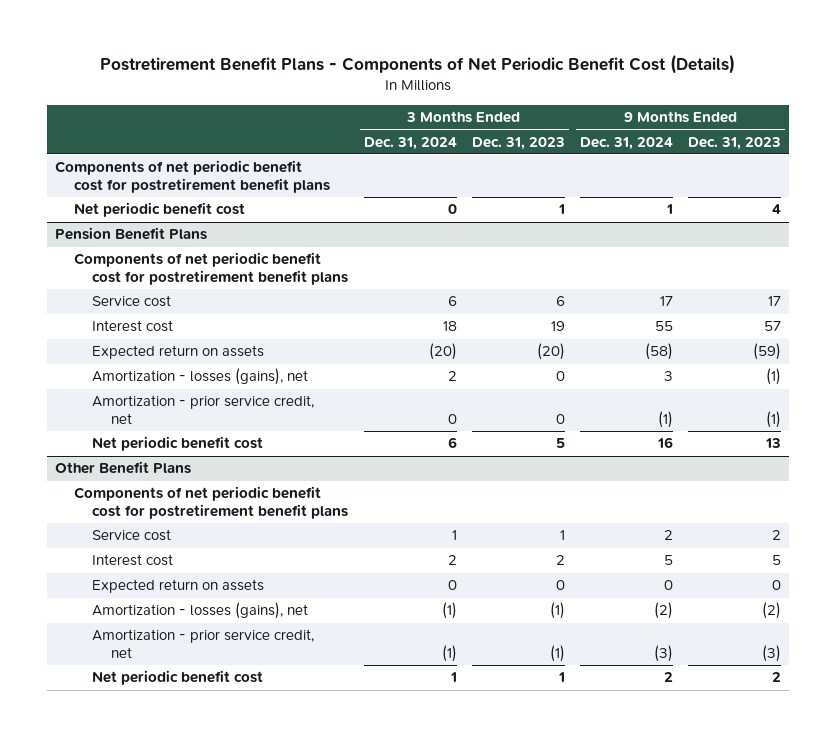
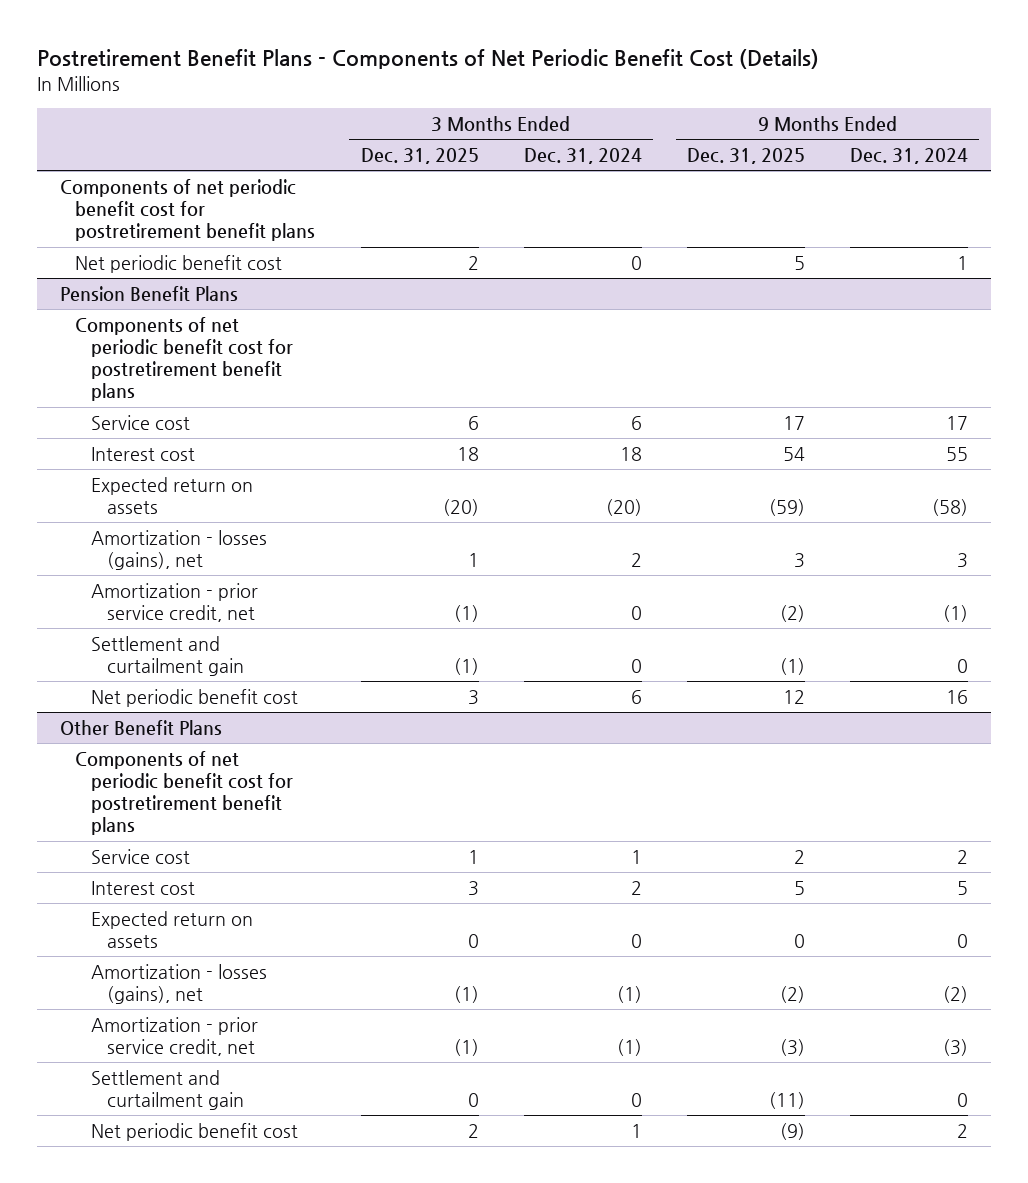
- | 3 Months Ended Dec. 31, 2024 | 3 Months Ended Dec. 31, 2023 | 9 Months Ended Dec. 31, 2024 | 9 Months Ended Dec. 31, 2023
+ | 3 Months Ended Dec. 31, 2025 | 3 Months Ended Dec. 31, 2024 | 9 Months Ended Dec. 31, 2025 | 9 Months Ended Dec. 31, 2024
@ Pension Benefit Plans
+ Settlement and curtailment gain | (1) | 0 | (1) | 0
@ Other Benefit Plans
+ Settlement and curtailment gain | 0 | 0 | (11) | 0

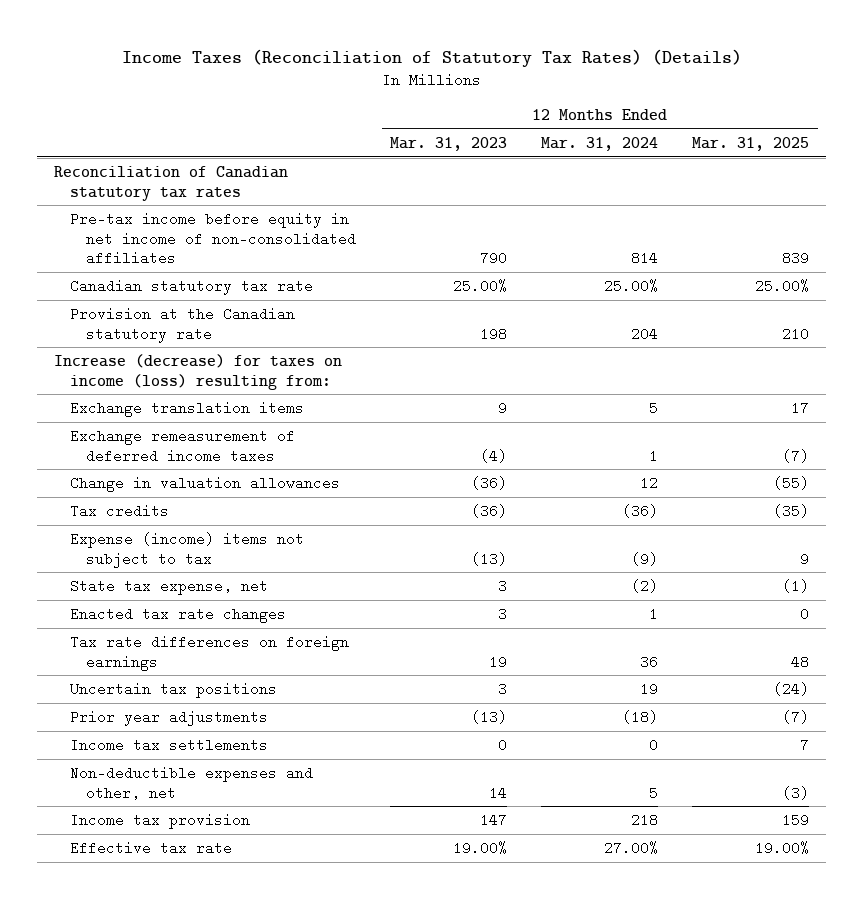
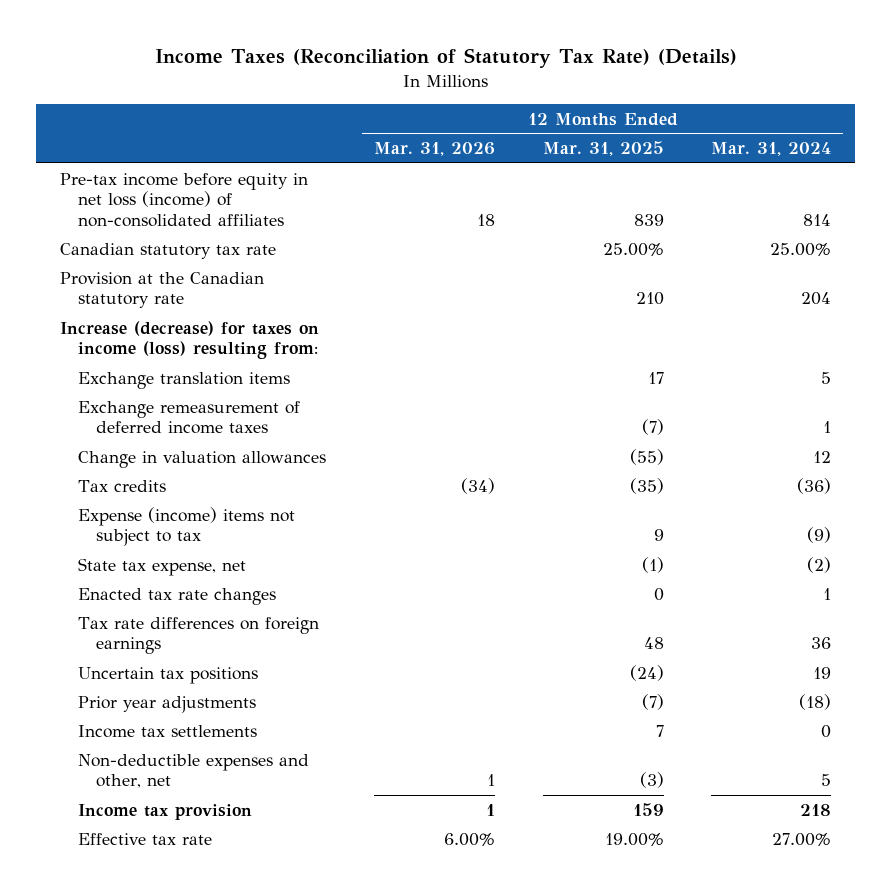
- Income Taxes (Reconciliation of Statutory Tax Rates) (Details)
+ Income Taxes (Reconciliation of Statutory Tax Rate) (Details)
- | 12 Months Ended Mar. 31, 2023 | 12 Months Ended Mar. 31, 2024 | 12 Months Ended Mar. 31, 2025
+ | 12 Months Ended Mar. 31, 2026 | 12 Months Ended Mar. 31, 2025 | 12 Months Ended Mar. 31, 2024
- Reconciliation of Canadian statutory tax rates
- Pre-tax income before equity in net income of non-consolidated affiliates | 790 | 814 | 839
+ Pre-tax income before equity in net loss (income) of non-consolidated affiliates | 18 | 839 | 814

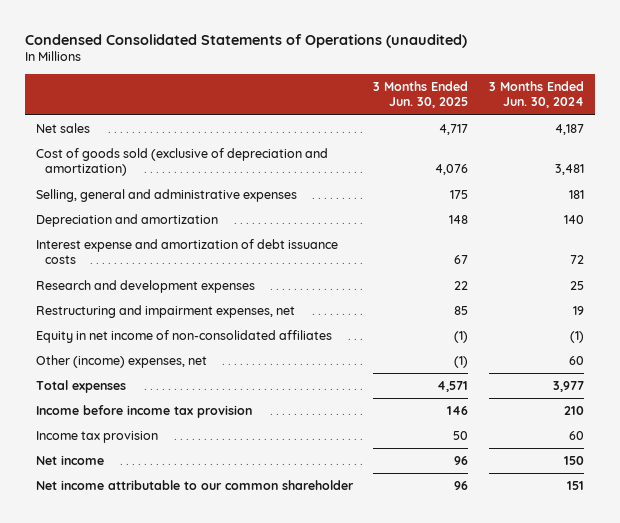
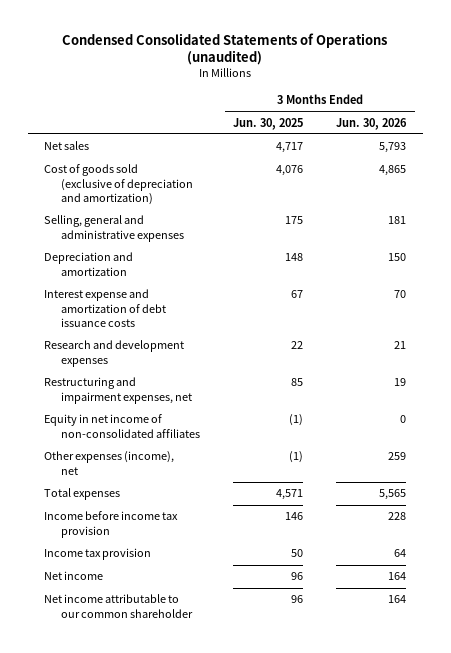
- | 3 Months Ended Jun. 30, 2025 | 3 Months Ended Jun. 30, 2024
+ | 3 Months Ended Jun. 30, 2025 | 3 Months Ended Jun. 30, 2026
- Other (income) expenses, net | (1) | 60
+ Other expenses (income), net | (1) | 259

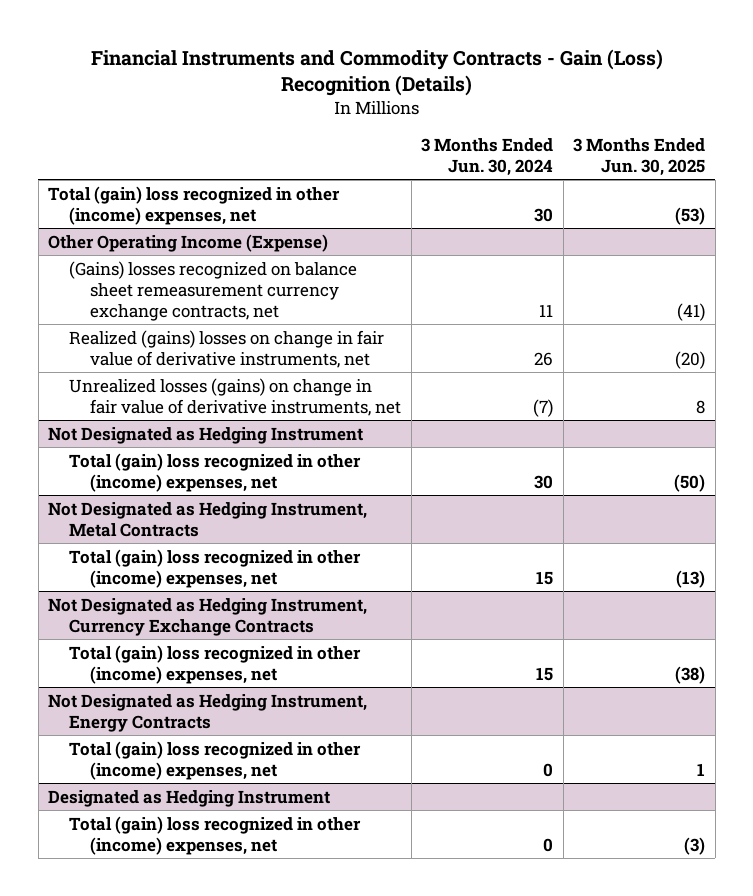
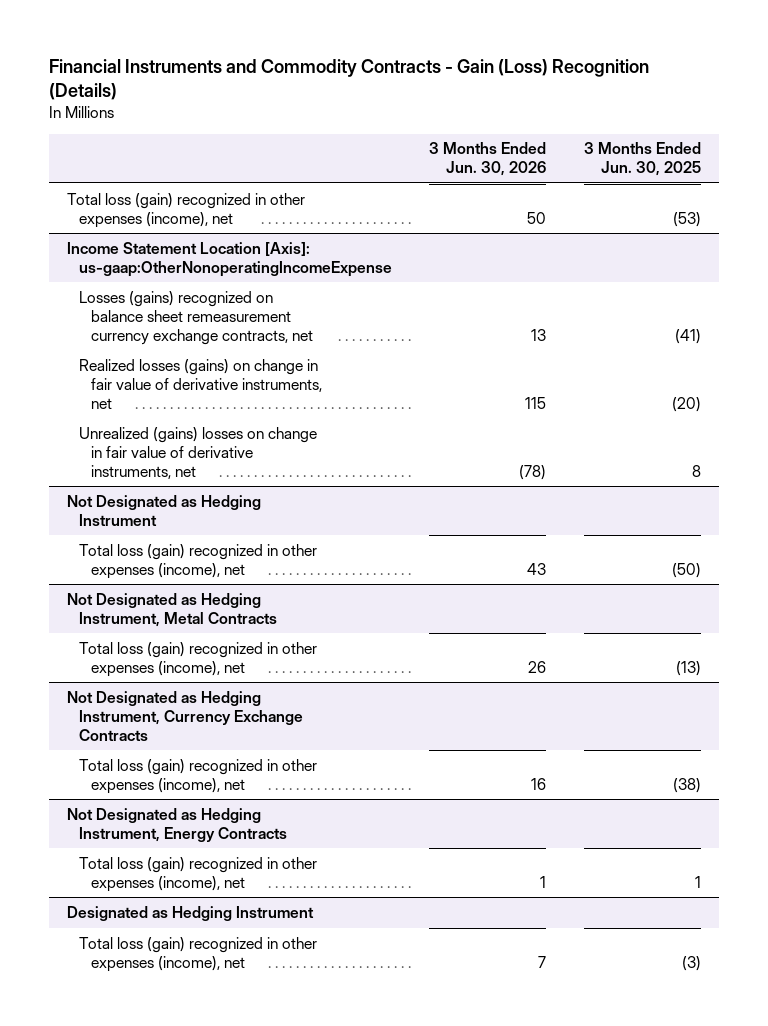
- | 3 Months Ended Jun. 30, 2024 | 3 Months Ended Jun. 30, 2025
+ | 3 Months Ended Jun. 30, 2026 | 3 Months Ended Jun. 30, 2025
- Total (gain) loss recognized in other (income) expenses, net | 30 | (53)
- Other Operating Income (Expense)
- (Gains) losses recognized on balance sheet remeasurement currency exchange contracts, net | 11 | (41)
- Realized (gains) losses on change in fair value of derivative instruments, net | 26 | (20)
- Unrealized losses (gains) on change in fair value of derivative instruments, net | (7) | 8
+ Total loss (gain) recognized in other expenses (income), net | 50 | (53)
+ Income Statement Location [Axis]: us-gaap:OtherNonoperatingIncomeExpense
+ Losses (gains) recognized on balance sheet remeasurement currency exchange contracts, net | 13 | (41)
+ Realized losses (gains) on change in fair value of derivative instruments, net | 115 | (20)
+ Unrealized (gains) losses on change in fair value of derivative instruments, net | (78) | 8
@ Not Designated as Hedging Instrument
- Total (gain) loss recognized in other (income) expenses, net | 30 | (50)
+ Total loss (gain) recognized in other expenses (income), net | 43 | (50)
@ Not Designated as Hedging Instrument, Metal Contracts
- Total (gain) loss recognized in other (income) expenses, net | 15 | (13)
+ Total loss (gain) recognized in other expenses (income), net | 26 | (13)
@ Not Designated as Hedging Instrument, Currency Exchange Contracts
- Total (gain) loss recognized in other (income) expenses, net | 15 | (38)
+ Total loss (gain) recognized in other expenses (income), net | 16 | (38)
@ Not Designated as Hedging Instrument, Energy Contracts
- Total (gain) loss recognized in other (income) expenses, net | 0 | 1
+ Total loss (gain) recognized in other expenses (income), net | 1 | 1
@ Designated as Hedging Instrument
- Total (gain) loss recognized in other (income) expenses, net | 0 | (3)
+ Total loss (gain) recognized in other expenses (income), net | 7 | (3)

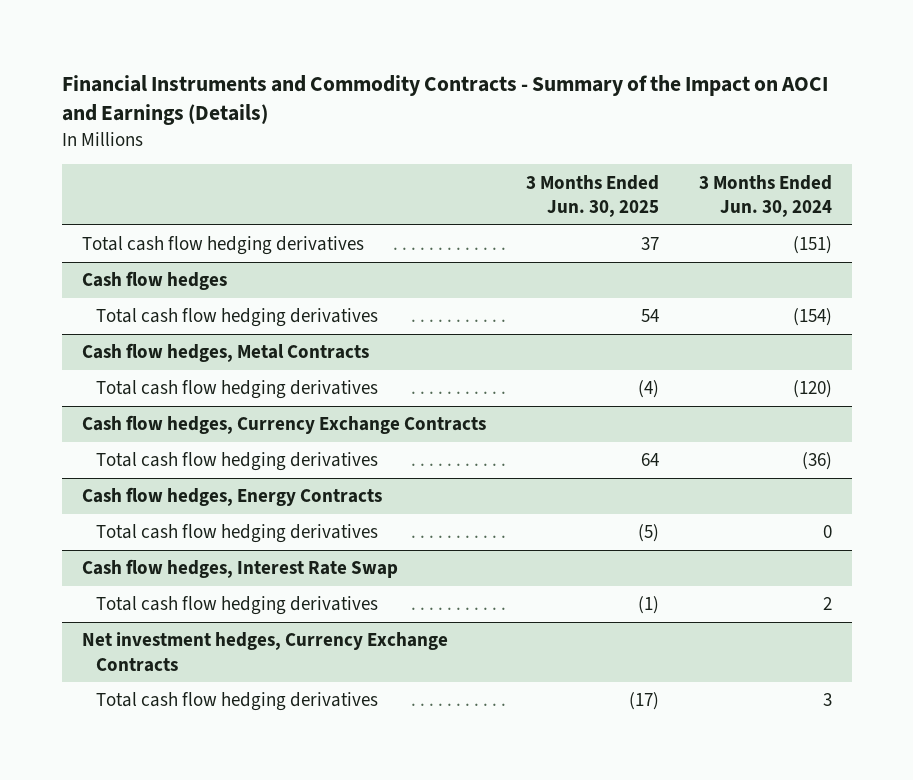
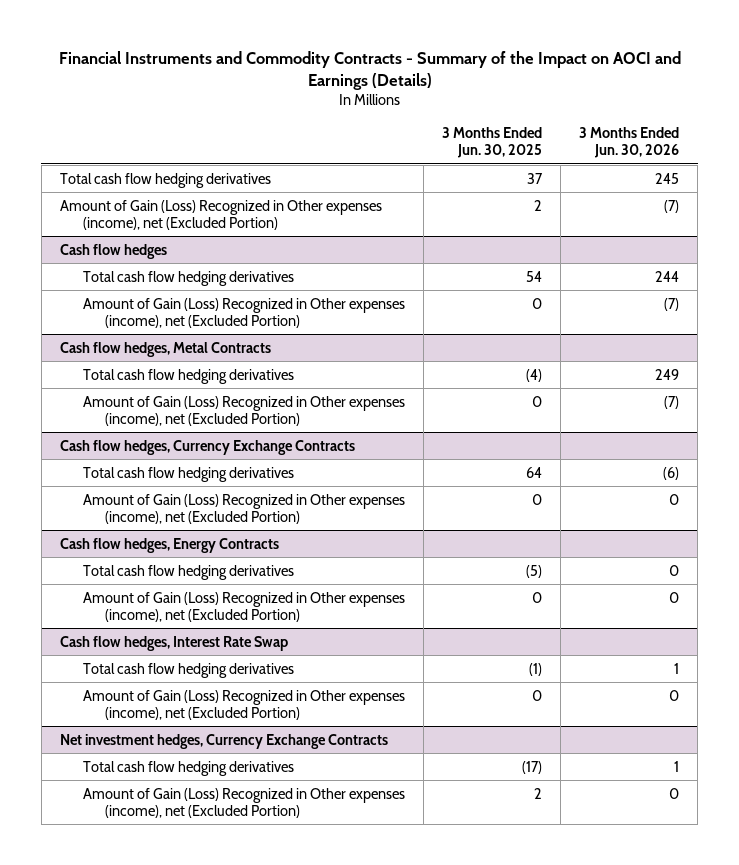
- | 3 Months Ended Jun. 30, 2025 | 3 Months Ended Jun. 30, 2024
+ | 3 Months Ended Jun. 30, 2025 | 3 Months Ended Jun. 30, 2026
+ Amount of Gain (Loss) Recognized in Other expenses (income), net (Excluded Portion) | 2 | (7)
@ Cash flow hedges
+ Amount of Gain (Loss) Recognized in Other expenses (income), net (Excluded Portion) | 0 | (7)
@ Cash flow hedges, Metal Contracts
+ Amount of Gain (Loss) Recognized in Other expenses (income), net (Excluded Portion) | 0 | (7)
@ Cash flow hedges, Currency Exchange Contracts
+ Amount of Gain (Loss) Recognized in Other expenses (income), net (Excluded Portion) | 0 | 0
@ Cash flow hedges, Energy Contracts
+ Amount of Gain (Loss) Recognized in Other expenses (income), net (Excluded Portion) | 0 | 0
@ Cash flow hedges, Interest Rate Swap
+ Amount of Gain (Loss) Recognized in Other expenses (income), net (Excluded Portion) | 0 | 0
@ Net investment hedges, Currency Exchange Contracts
+ Amount of Gain (Loss) Recognized in Other expenses (income), net (Excluded Portion) | 2 | 0

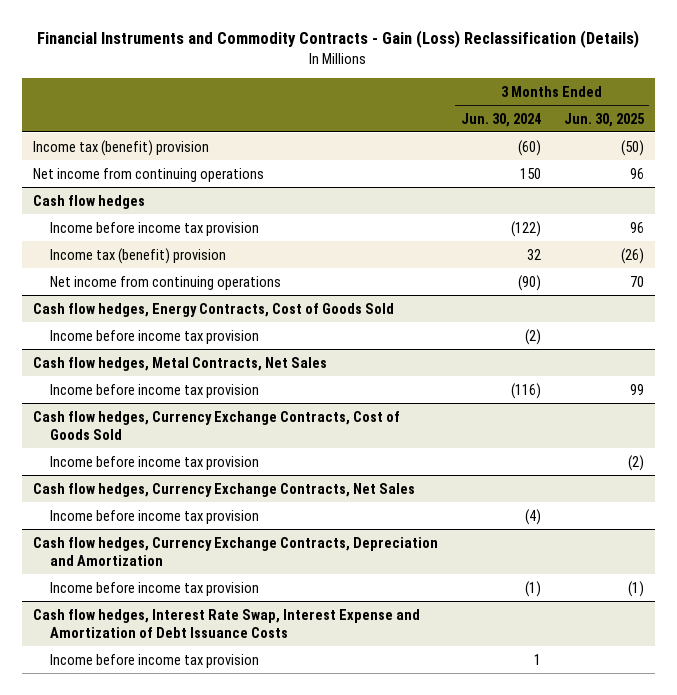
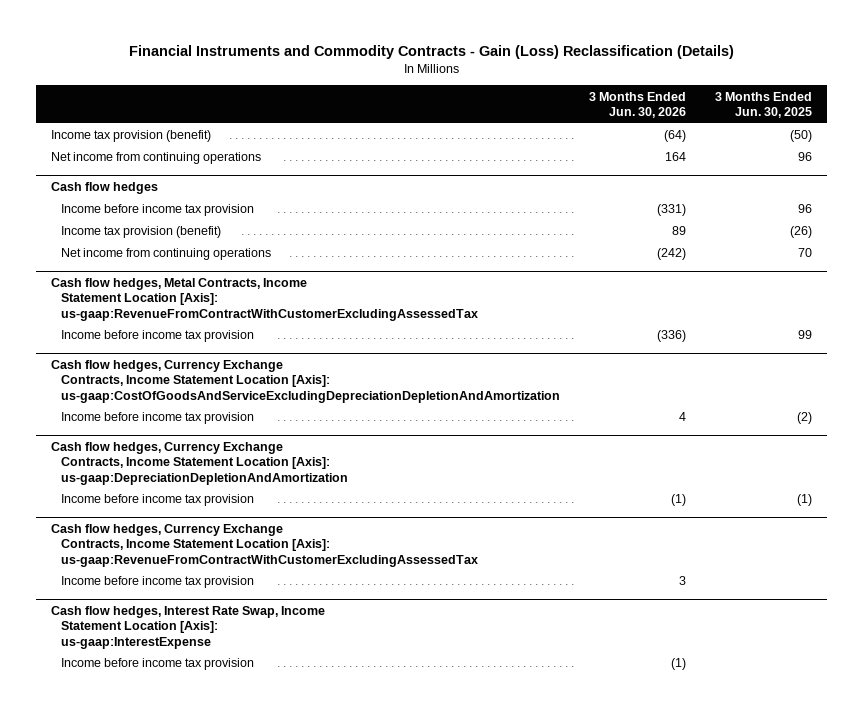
- | 3 Months Ended Jun. 30, 2024 | 3 Months Ended Jun. 30, 2025
+ | 3 Months Ended Jun. 30, 2026 | 3 Months Ended Jun. 30, 2025
- Income tax (benefit) provision | (60) | (50)
+ Income tax provision (benefit) | (64) | (50)
@ Cash flow hedges
- Income tax (benefit) provision | 32 | (26)
+ Income tax provision (benefit) | 89 | (26)
- Cash flow hedges, Energy Contracts, Cost of Goods Sold
- Income before income tax provision | (2) |
- Cash flow hedges, Metal Contracts, Net Sales
+ Cash flow hedges, Metal Contracts, Income Statement Location [Axis]: us-gaap:RevenueFromContractWithCustomerExcludingAssessedTax
- Cash flow hedges, Currency Exchange Contracts, Cost of Goods Sold
+ Cash flow hedges, Currency Exchange Contracts, Income Statement Location [Axis]: us-gaap:CostOfGoodsAndServiceExcludingDepreciationDepletionAndAmortization
- Cash flow hedges, Currency Exchange Contracts, Net Sales
- Income before income tax provision | (4) |
- Cash flow hedges, Currency Exchange Contracts, Depreciation and Amortization
+ Cash flow hedges, Currency Exchange Contracts, Income Statement Location [Axis]: us-gaap:DepreciationDepletionAndAmortization
- Cash flow hedges, Interest Rate Swap, Interest Expense and Amortization of Debt Issuance Costs
+ Cash flow hedges, Currency Exchange Contracts, Income Statement Location [Axis]: us-gaap:RevenueFromContractWithCustomerExcludingAssessedTax
+ Cash flow hedges, Interest Rate Swap, Income Statement Location [Axis]: us-gaap:InterestExpense
+ Income before income tax provision | (1) |

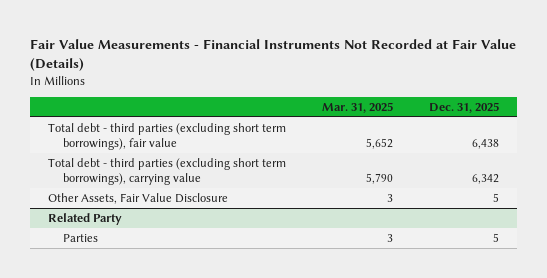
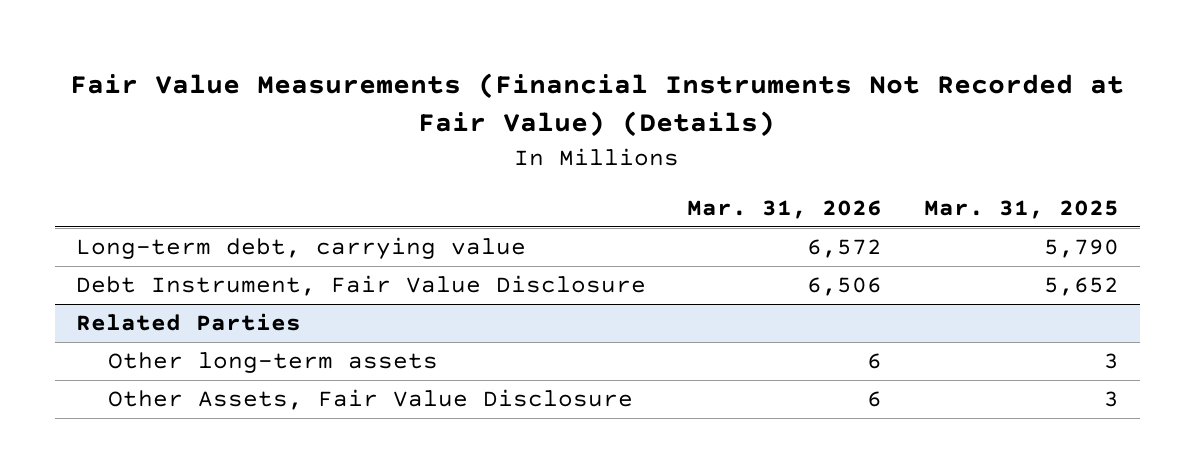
- Fair Value Measurements - Financial Instruments Not Recorded at Fair Value (Details)
+ Fair Value Measurements (Financial Instruments Not Recorded at Fair Value) (Details)
- | Mar. 31, 2025 | Dec. 31, 2025
+ | Mar. 31, 2026 | Mar. 31, 2025
- Total debt - third parties (excluding short term borrowings), fair value | 5,652 | 6,438
- Total debt - third parties (excluding short term borrowings), carrying value | 5,790 | 6,342
+ Long-term debt, carrying value | 6,572 | 5,790
+ Debt Instrument, Fair Value Disclosure | 6,506 | 5,652
+ Related Parties
+ Other long-term assets | 6 | 3
- Related Party
- Parties | 3 | 5

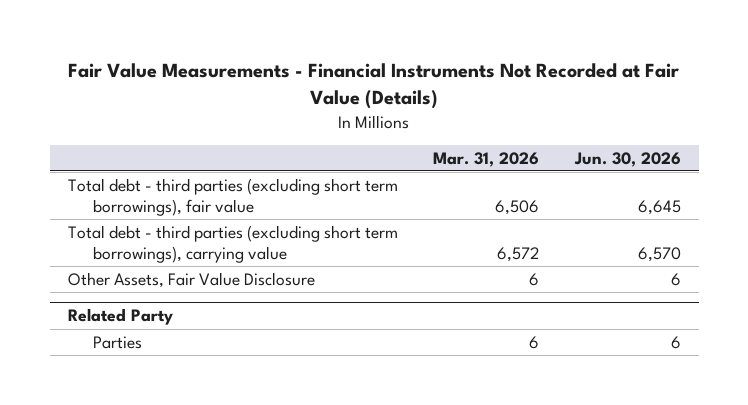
- Fair Value Measurements (Financial Instruments Not Recorded at Fair Value) (Details)
+ Fair Value Measurements - Financial Instruments Not Recorded at Fair Value (Details)
- | Mar. 31, 2026 | Mar. 31, 2025
+ | Mar. 31, 2026 | Jun. 30, 2026
- Long-term debt, carrying value | 6,572 | 5,790
- Debt Instrument, Fair Value Disclosure | 6,506 | 5,652
- Related Parties
- Other long-term assets | 6 | 3
+ Total debt - third parties (excluding short term borrowings), fair value | 6,506 | 6,645
+ Total debt - third parties (excluding short term borrowings), carrying value | 6,572 | 6,570
+ Related Party
+ Parties | 6 | 6

